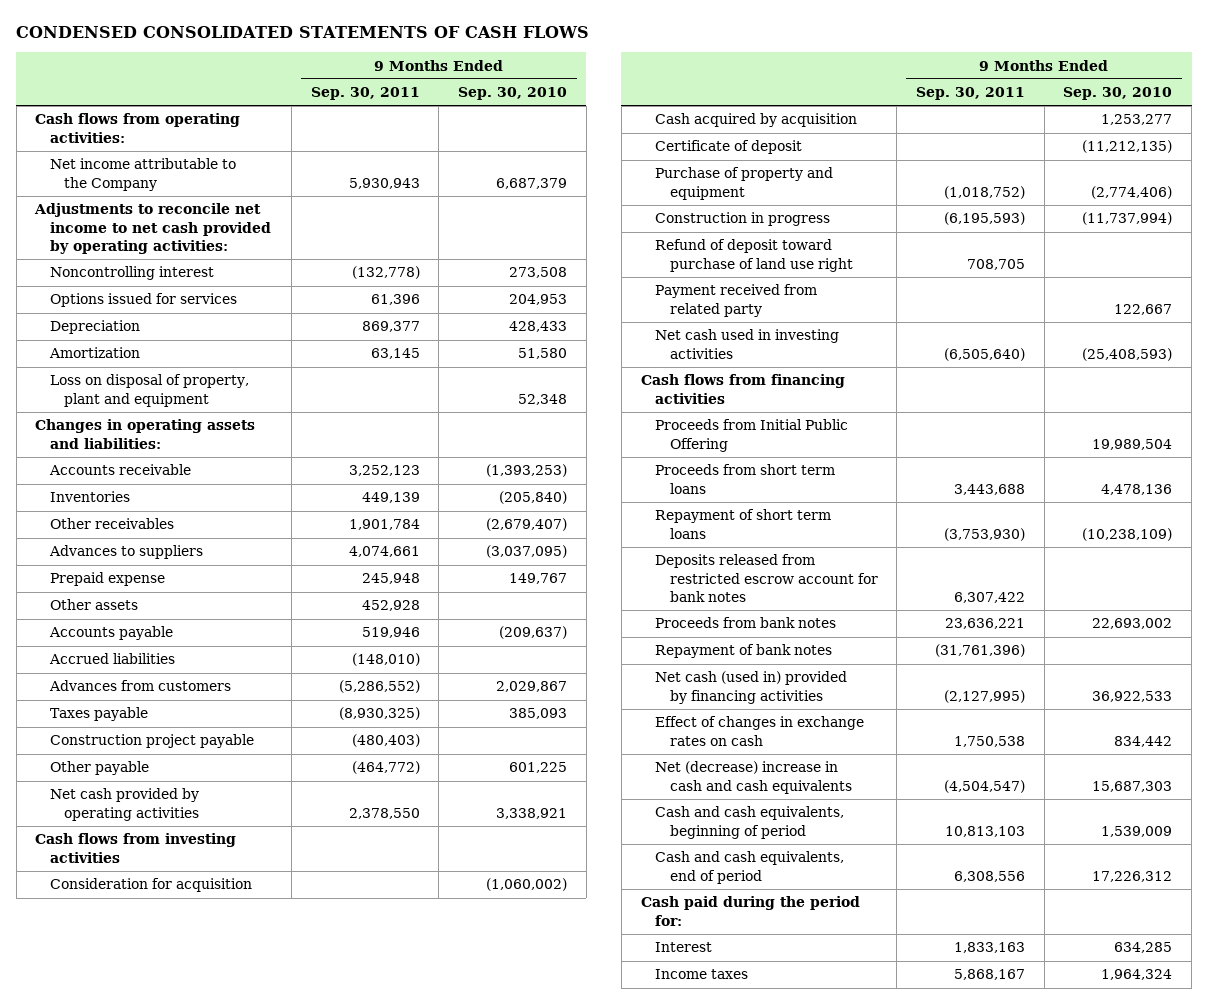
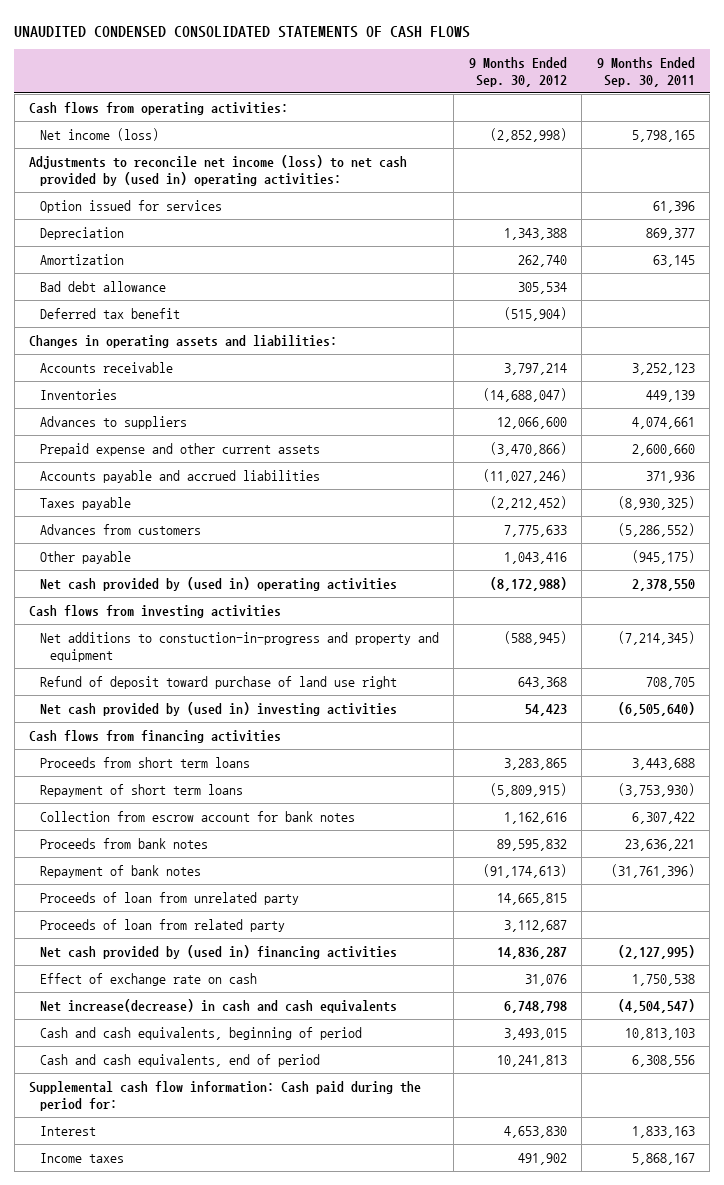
- CONDENSED CONSOLIDATED STATEMENTS OF CASH FLOWS
+ UNAUDITED CONDENSED CONSOLIDATED STATEMENTS OF CASH FLOWS
- | 9 Months Ended Sep. 30, 2011 | 9 Months Ended Sep. 30, 2010
+ | 9 Months Ended Sep. 30, 2012 | 9 Months Ended Sep. 30, 2011
- Net income attributable to the Company | 5,930,943 | 6,687,379
- Adjustments to reconcile net income to net cash provided by operating activities:
- Noncontrolling interest | (132,778) | 273,508
- Options issued for services | 61,396 | 204,953
+ Net income (loss) | (2,852,998) | 5,798,165
+ Adjustments to reconcile net income (loss) to net cash provided by (used in) operating activities:
+ Option issued for services | | 61,396
- Loss on disposal of property, plant and equipment | | 52,348
+ Bad debt allowance | 305,534 |
+ Deferred tax benefit | (515,904) |
- Other receivables | 1,901,784 | (2,679,407)
- Prepaid expense | 245,948 | 149,767
- Other assets | 452,928 |
- Accounts payable | 519,946 | (209,637)
- Accrued liabilities | (148,010) |
+ Prepaid expense and other current assets | (3,470,866) | 2,600,660
+ Accounts payable and accrued liabilities | (11,027,246) | 371,936
- Construction project payable | (480,403) |
- Other payable | (464,772) | 601,225
- Net cash provided by operating activities | 2,378,550 | 3,338,921
moved down: Advances from customers | 7,775,633 | (5,286,552)
+ Other payable | 1,043,416 | (945,175)
+ Net cash provided by (used in) operating activities | (8,172,988) | 2,378,550
- Consideration for acquisition | | (1,060,002)
- Cash acquired by acquisition | | 1,253,277
- Certificate of deposit | | (11,212,135)
- Purchase of property and equipment | (1,018,752) | (2,774,406)
- Construction in progress | (6,195,593) | (11,737,994)
+ Net additions to constuction-in-progress and property and equipment | (588,945) | (7,214,345)
- Payment received from related party | | 122,667
- Net cash used in investing activities | (6,505,640) | (25,408,593)
+ Net cash provided by (used in) investing activities | 54,423 | (6,505,640)
- Proceeds from Initial Public Offering | | 19,989,504
- Deposits released from restricted escrow account for bank notes | 6,307,422 |
+ Collection from escrow account for bank notes | 1,162,616 | 6,307,422
- Net cash (used in) provided by financing activities | (2,127,995) | 36,922,533
- Effect of changes in exchange rates on cash | 1,750,538 | 834,442
- Net (decrease) increase in cash and cash equivalents | (4,504,547) | 15,687,303
+ Proceeds of loan from unrelated party | 14,665,815 |
+ Proceeds of loan from related party | 3,112,687 |
+ Net cash provided by (used in) financing activities | 14,836,287 | (2,127,995)
+ Effect of exchange rate on cash | 31,076 | 1,750,538
+ Net increase(decrease) in cash and cash equivalents | 6,748,798 | (4,504,547)
- Cash paid during the period for:
+ Supplemental cash flow information: Cash paid during the period for:

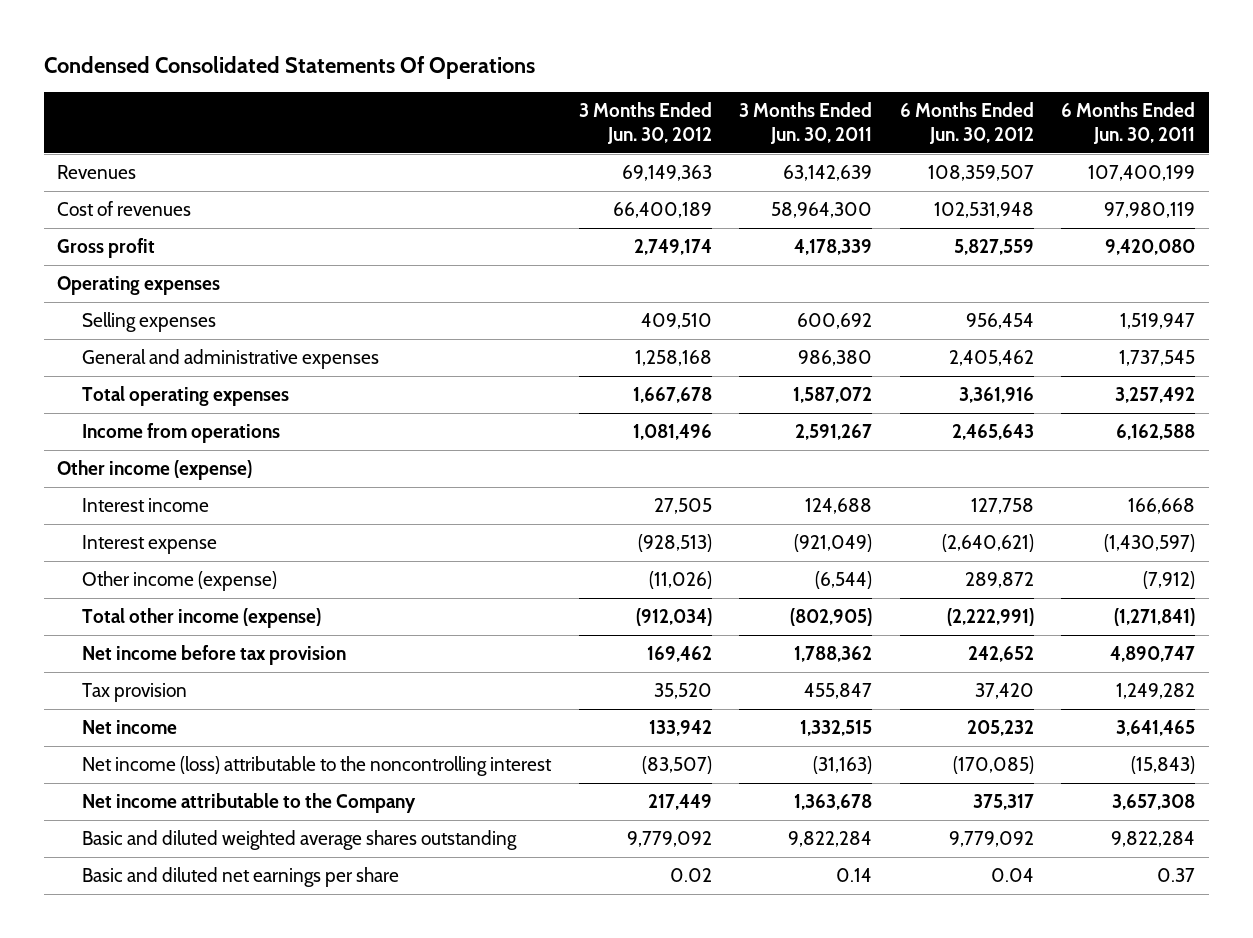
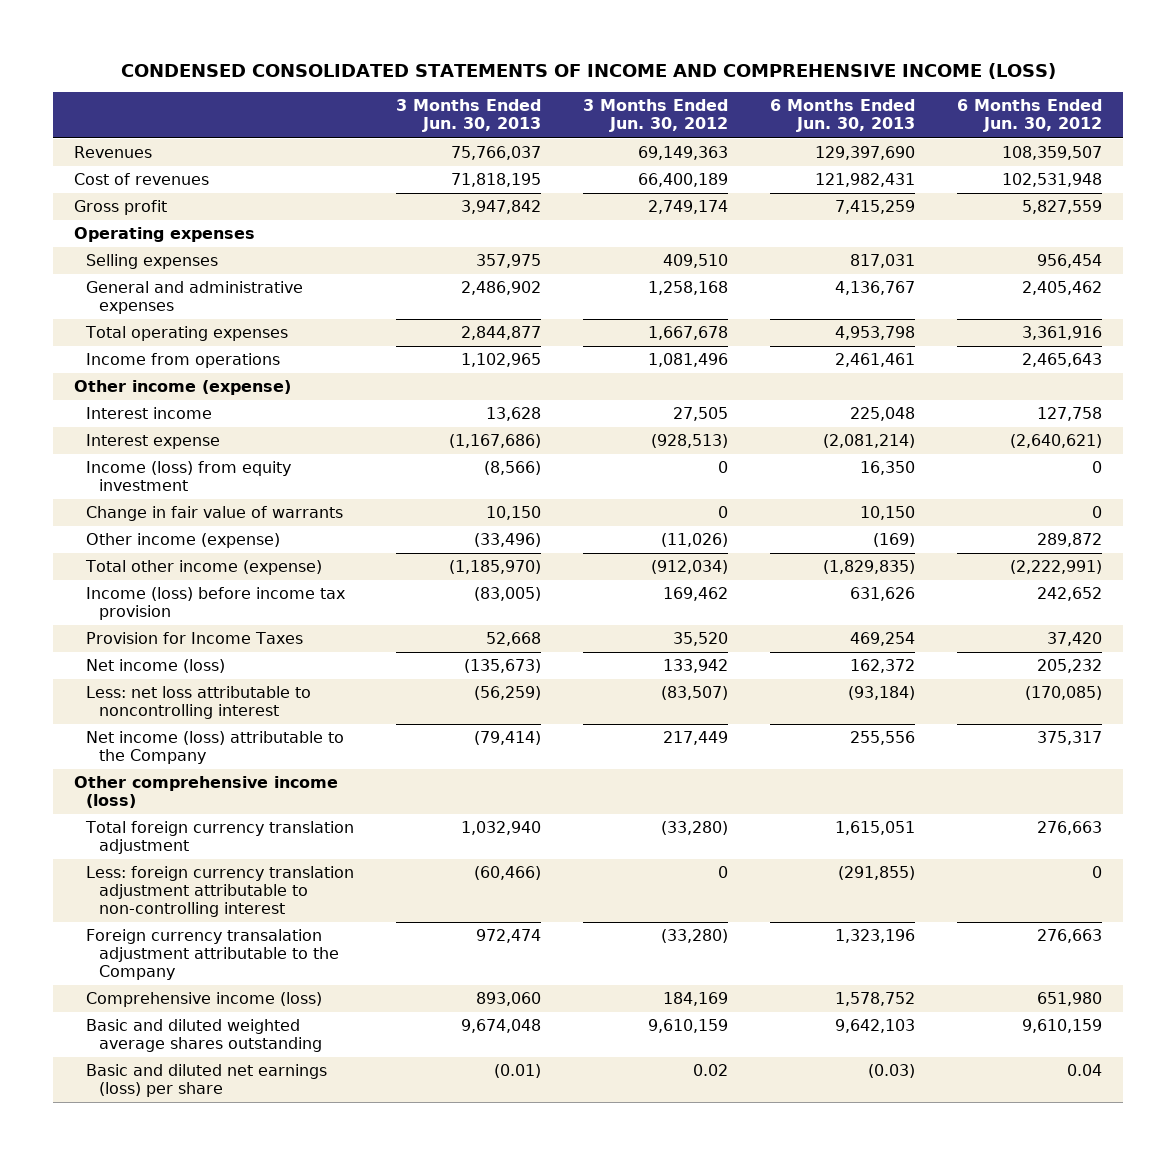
- Condensed Consolidated Statements Of Operations
+ CONDENSED CONSOLIDATED STATEMENTS OF INCOME AND COMPREHENSIVE INCOME (LOSS)
- | 3 Months Ended Jun. 30, 2012 | 3 Months Ended Jun. 30, 2011 | 6 Months Ended Jun. 30, 2012 | 6 Months Ended Jun. 30, 2011
+ | 3 Months Ended Jun. 30, 2013 | 3 Months Ended Jun. 30, 2012 | 6 Months Ended Jun. 30, 2013 | 6 Months Ended Jun. 30, 2012
+ Income (loss) from equity investment | (8,566) | 0 | 16,350 | 0
+ Change in fair value of warrants | 10,150 | 0 | 10,150 | 0
- Net income before tax provision | 169,462 | 1,788,362 | 242,652 | 4,890,747
- Tax provision | 35,520 | 455,847 | 37,420 | 1,249,282
- Net income | 133,942 | 1,332,515 | 205,232 | 3,641,465
- Net income (loss) attributable to the noncontrolling interest | (83,507) | (31,163) | (170,085) | (15,843)
- Net income attributable to the Company | 217,449 | 1,363,678 | 375,317 | 3,657,308
- Basic and diluted weighted average shares outstanding | 9,779,092 | 9,822,284 | 9,779,092 | 9,822,284
- Basic and diluted net earnings per share | 0.02 | 0.14 | 0.04 | 0.37
+ Income (loss) before income tax provision | (83,005) | 169,462 | 631,626 | 242,652
+ Provision for Income Taxes | 52,668 | 35,520 | 469,254 | 37,420
+ Net income (loss) | (135,673) | 133,942 | 162,372 | 205,232
+ Less: net loss attributable to noncontrolling interest | (56,259) | (83,507) | (93,184) | (170,085)
+ Net income (loss) attributable to the Company | (79,414) | 217,449 | 255,556 | 375,317
+ Other comprehensive income (loss)
+ Total foreign currency translation adjustment | 1,032,940 | (33,280) | 1,615,051 | 276,663
+ Less: foreign currency translation adjustment attributable to non-controlling interest | (60,466) | 0 | (291,855) | 0
+ Foreign currency transalation adjustment attributable to the Company | 972,474 | (33,280) | 1,323,196 | 276,663
+ Comprehensive income (loss) | 893,060 | 184,169 | 1,578,752 | 651,980
+ Basic and diluted weighted average shares outstanding | 9,674,048 | 9,610,159 | 9,642,103 | 9,610,159
+ Basic and diluted net earnings (loss) per share | (0.01) | 0.02 | (0.03) | 0.04

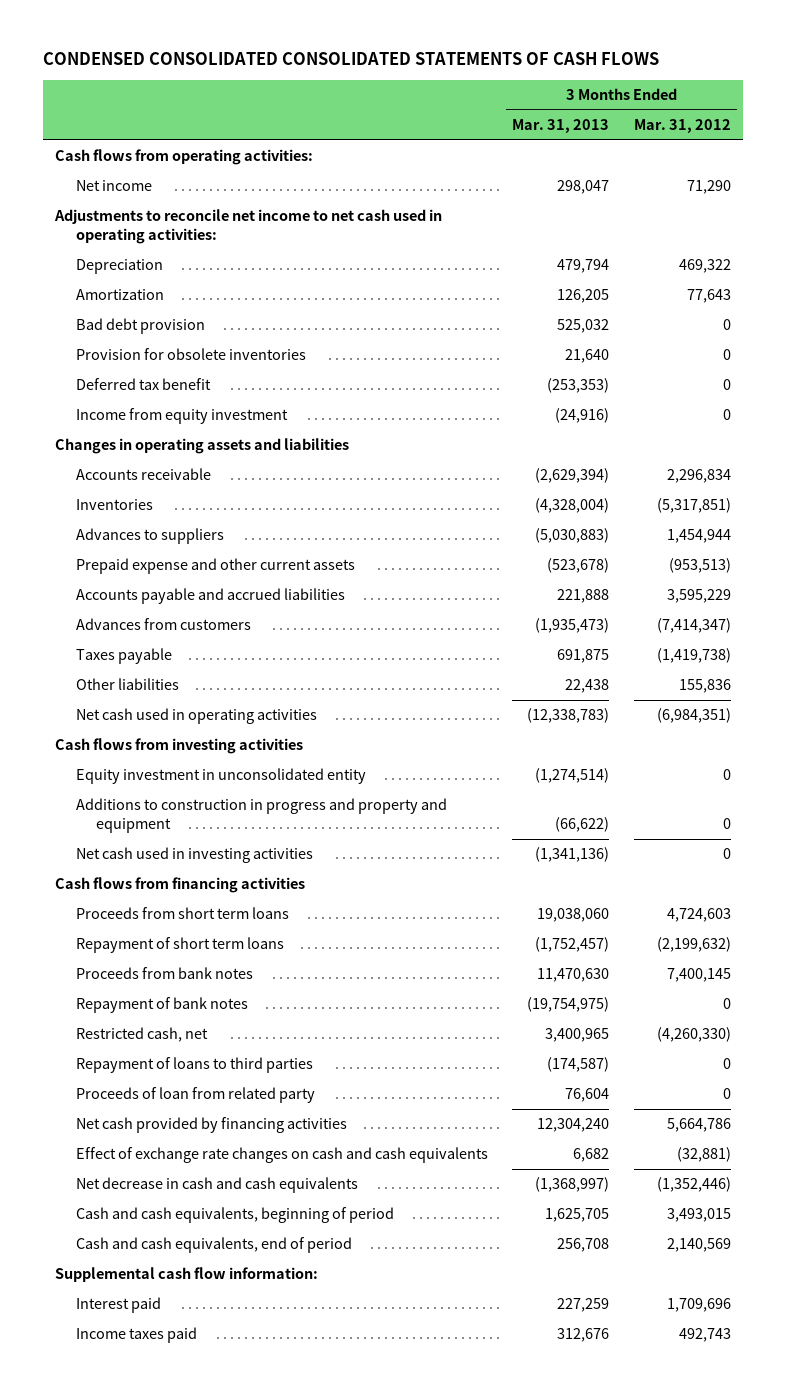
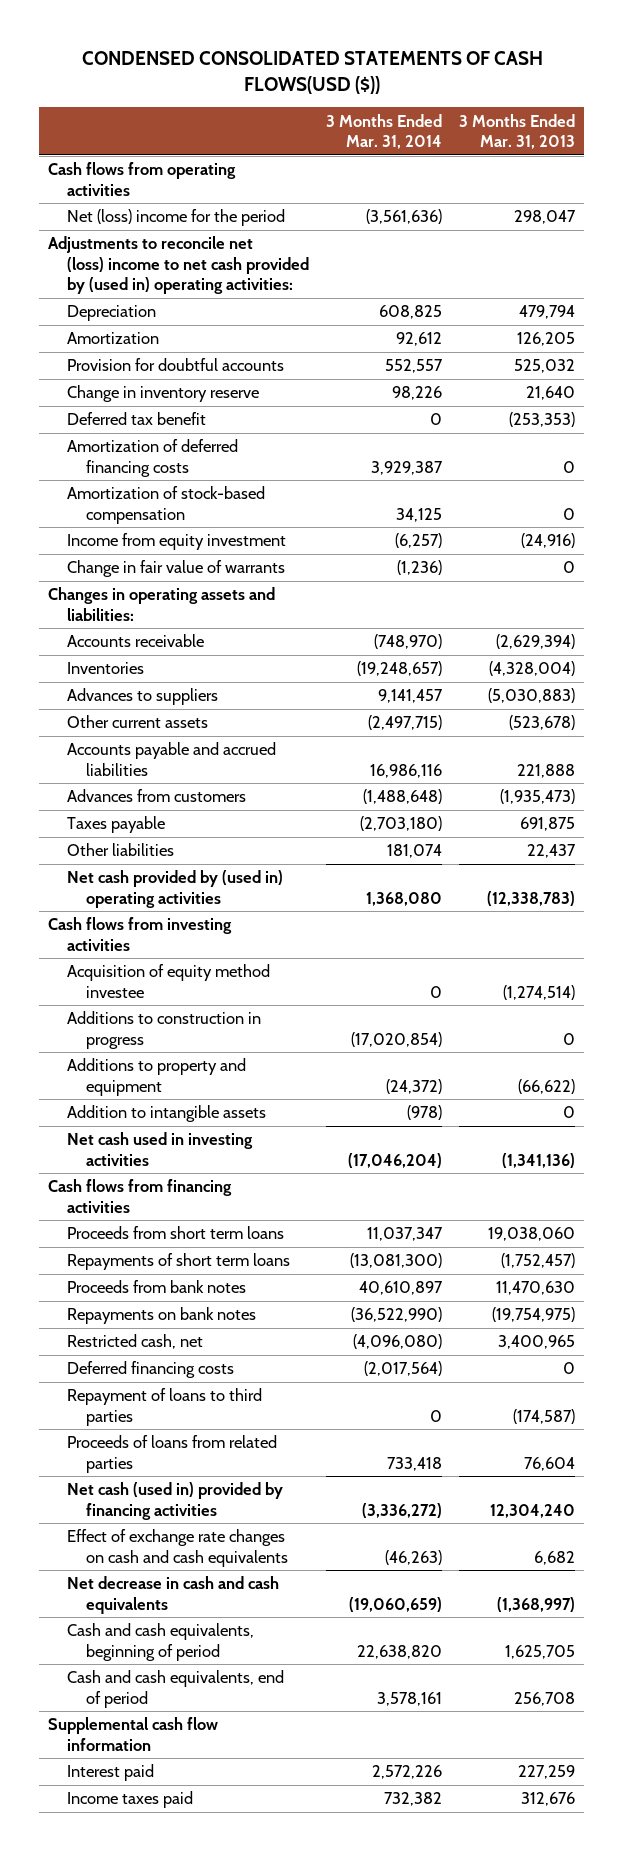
- CONDENSED CONSOLIDATED CONSOLIDATED STATEMENTS OF CASH FLOWS
+ CONDENSED CONSOLIDATED STATEMENTS OF CASH FLOWS(USD ($))
- | 3 Months Ended Mar. 31, 2013 | 3 Months Ended Mar. 31, 2012
+ | 3 Months Ended Mar. 31, 2014 | 3 Months Ended Mar. 31, 2013
- Cash flows from operating activities:
- Net income | 298,047 | 71,290
- Adjustments to reconcile net income to net cash used in operating activities:
+ Cash flows from operating activities
+ Net (loss) income for the period | (3,561,636) | 298,047
+ Adjustments to reconcile net (loss) income to net cash provided by (used in) operating activities:
- Bad debt provision | 525,032 | 0
- Provision for obsolete inventories | 21,640 | 0
+ Provision for doubtful accounts | 552,557 | 525,032
+ Change in inventory reserve | 98,226 | 21,640
+ Amortization of deferred financing costs | 3,929,387 | 0
+ Amortization of stock-based compensation | 34,125 | 0
- Changes in operating assets and liabilities
+ Change in fair value of warrants | (1,236) | 0
+ Changes in operating assets and liabilities:
- Prepaid expense and other current assets | (523,678) | (953,513)
+ Other current assets | (2,497,715) | (523,678)
- Other liabilities | 22,438 | 155,836
- Net cash used in operating activities | (12,338,783) | (6,984,351)
+ Other liabilities | 181,074 | 22,437
+ Net cash provided by (used in) operating activities | 1,368,080 | (12,338,783)
- Equity investment in unconsolidated entity | (1,274,514) | 0
- Additions to construction in progress and property and equipment | (66,622) | 0
+ Acquisition of equity method investee | 0 | (1,274,514)
+ Additions to construction in progress | (17,020,854) | 0
+ Additions to property and equipment | (24,372) | (66,622)
+ Addition to intangible assets | (978) | 0
- Repayment of short term loans | (1,752,457) | (2,199,632)
+ Repayments of short term loans | (13,081,300) | (1,752,457)
- Repayment of bank notes | (19,754,975) | 0
+ Repayments on bank notes | (36,522,990) | (19,754,975)
+ Deferred financing costs | (2,017,564) | 0
- Proceeds of loan from related party | 76,604 | 0
- Net cash provided by financing activities | 12,304,240 | 5,664,786
+ Proceeds of loans from related parties | 733,418 | 76,604
+ Net cash (used in) provided by financing activities | (3,336,272) | 12,304,240
- Supplemental cash flow information:
+ Supplemental cash flow information

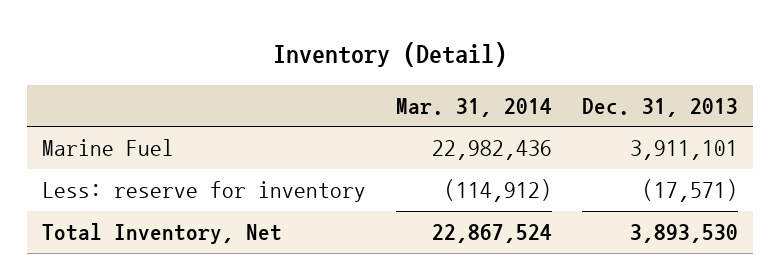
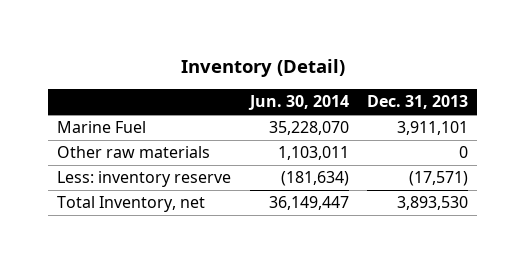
- | Mar. 31, 2014 | Dec. 31, 2013
+ | Jun. 30, 2014 | Dec. 31, 2013
- Less: reserve for inventory | (114,912) | (17,571)
- Total Inventory, Net | 22,867,524 | 3,893,530
+ Other raw materials | 1,103,011 | 0
+ Less: inventory reserve | (181,634) | (17,571)
+ Total Inventory, net | 36,149,447 | 3,893,530

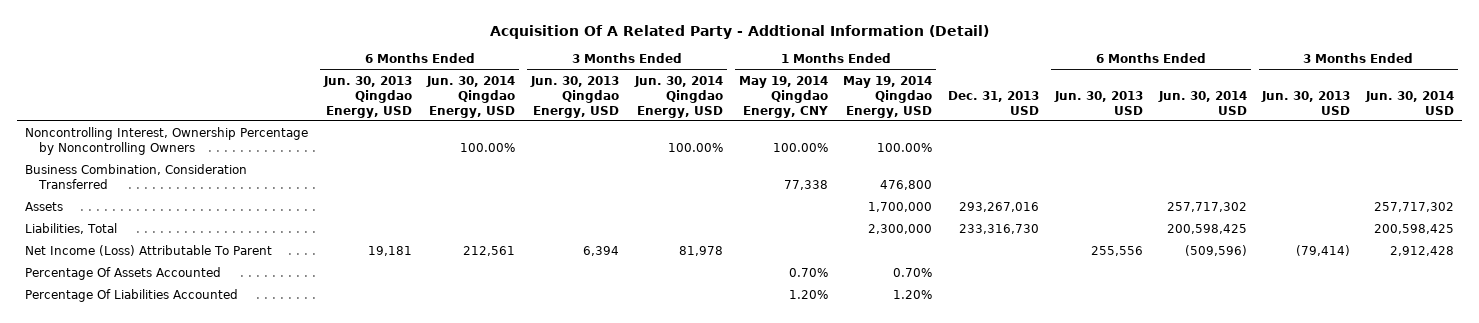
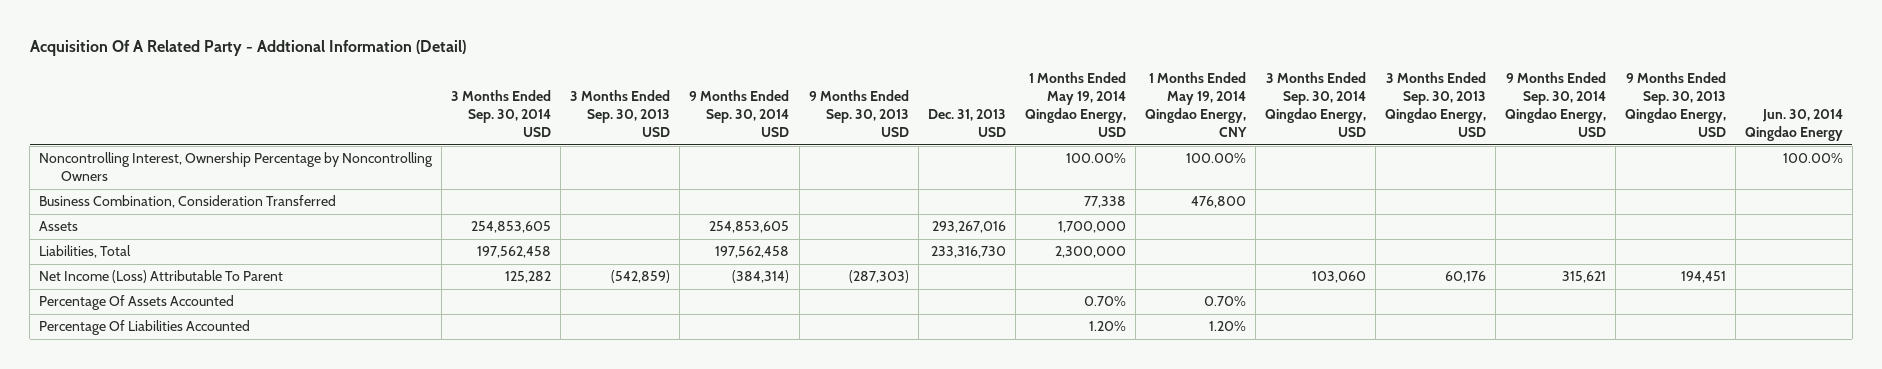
- | 6 Months Ended Jun. 30, 2013 Qingdao Energy, USD | 6 Months Ended Jun. 30, 2014 Qingdao Energy, USD | 3 Months Ended Jun. 30, 2013 Qingdao Energy, USD | 3 Months Ended Jun. 30, 2014 Qingdao Energy, USD | 1 Months Ended May 19, 2014 Qingdao Energy, CNY | 1 Months Ended May 19, 2014 Qingdao Energy, USD | Dec. 31, 2013 USD | 6 Months Ended Jun. 30, 2013 USD | 6 Months Ended Jun. 30, 2014 USD | 3 Months Ended Jun. 30, 2013 USD | 3 Months Ended Jun. 30, 2014 USD
+ | 3 Months Ended Sep. 30, 2014 USD | 3 Months Ended Sep. 30, 2013 USD | 9 Months Ended Sep. 30, 2014 USD | 9 Months Ended Sep. 30, 2013 USD | Dec. 31, 2013 USD | 1 Months Ended May 19, 2014 Qingdao Energy, USD | 1 Months Ended May 19, 2014 Qingdao Energy, CNY | 3 Months Ended Sep. 30, 2014 Qingdao Energy, USD | 3 Months Ended Sep. 30, 2013 Qingdao Energy, USD | 9 Months Ended Sep. 30, 2014 Qingdao Energy, USD | 9 Months Ended Sep. 30, 2013 Qingdao Energy, USD | Jun. 30, 2014 Qingdao Energy
- Business Combination, Consideration Transferred | | | | | 77,338 | 476,800 | | | | |
+ Business Combination, Consideration Transferred | | | | | | 77,338 | 476,800 | | | | |

